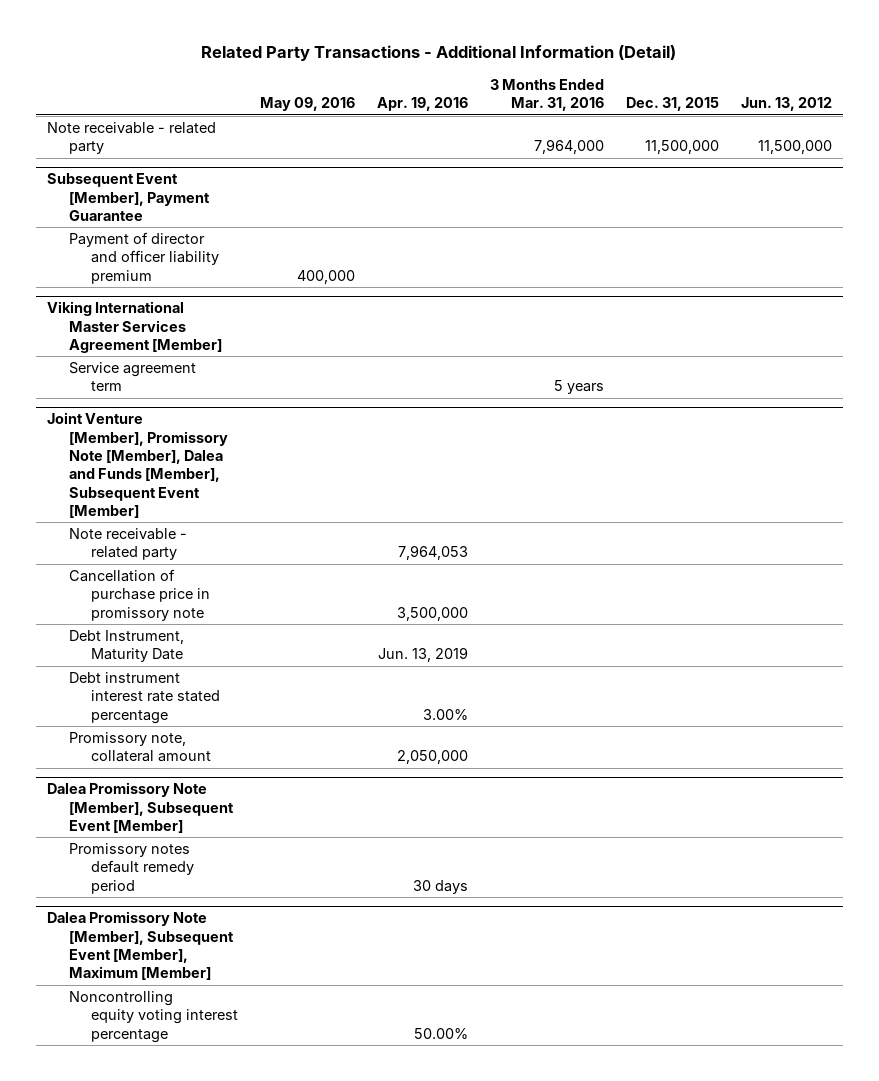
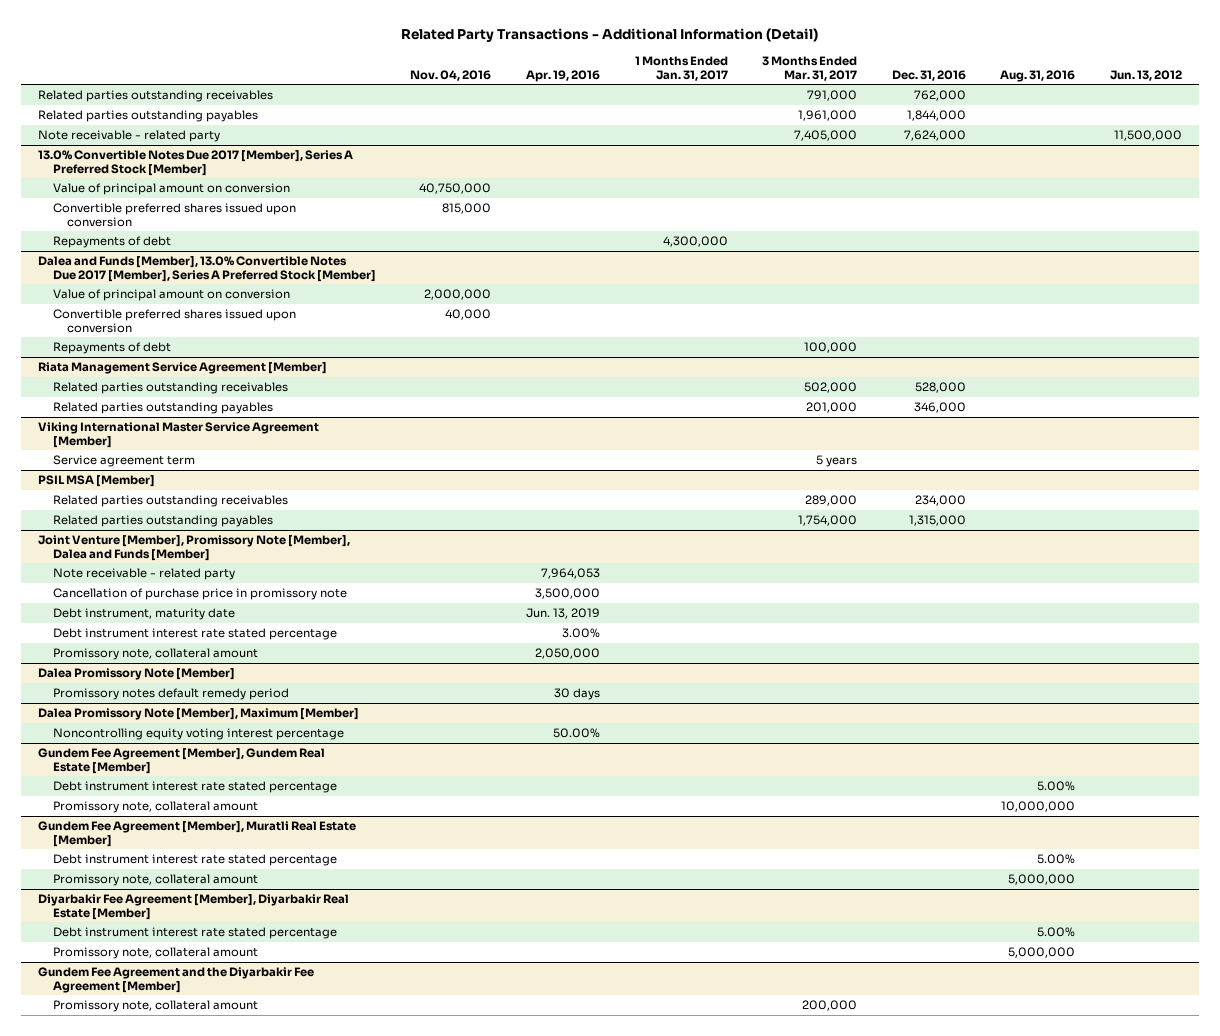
- | May 09, 2016 | Apr. 19, 2016 | 3 Months Ended Mar. 31, 2016 | Dec. 31, 2015 | Jun. 13, 2012
+ | Nov. 04, 2016 | Apr. 19, 2016 | 1 Months Ended Jan. 31, 2017 | 3 Months Ended Mar. 31, 2017 | Dec. 31, 2016 | Aug. 31, 2016 | Jun. 13, 2012
+ Related parties outstanding receivables | | | | 791,000 | 762,000 | |
+ Related parties outstanding payables | | | | 1,961,000 | 1,844,000 | |
- Subsequent Event [Member], Payment Guarantee
- Payment of director and officer liability premium | 400,000 | | | |
- Viking International Master Services Agreement [Member]
+ 13.0% Convertible Notes Due 2017 [Member], Series A Preferred Stock [Member]
+ Value of principal amount on conversion | 40,750,000 | | | | | |
+ Convertible preferred shares issued upon conversion | 815,000 | | | | | |
+ Repayments of debt | | | 4,300,000 | | | |
+ Dalea and Funds [Member], 13.0% Convertible Notes Due 2017 [Member], Series A Preferred Stock [Member]
+ Value of principal amount on conversion | 2,000,000 | | | | | |
+ Convertible preferred shares issued upon conversion | 40,000 | | | | | |
+ Repayments of debt | | | | 100,000 | | |
+ Riata Management Service Agreement [Member]
+ Related parties outstanding receivables | | | | 502,000 | 528,000 | |
+ Related parties outstanding payables | | | | 201,000 | 346,000 | |
+ Viking International Master Service Agreement [Member]
- Joint Venture [Member], Promissory Note [Member], Dalea and Funds [Member], Subsequent Event [Member]
+ PSIL MSA [Member]
+ Related parties outstanding receivables | | | | 289,000 | 234,000 | |
+ Related parties outstanding payables | | | | 1,754,000 | 1,315,000 | |
+ Joint Venture [Member], Promissory Note [Member], Dalea and Funds [Member]
- Debt Instrument, Maturity Date | | Jun. 13, 2019 | | |
+ Debt instrument, maturity date | | Jun. 13, 2019 | | | | |
- Dalea Promissory Note [Member], Subsequent Event [Member]
+ Dalea Promissory Note [Member]
- Dalea Promissory Note [Member], Subsequent Event [Member], Maximum [Member]
+ Dalea Promissory Note [Member], Maximum [Member]
+ Gundem Fee Agreement [Member], Gundem Real Estate [Member]
+ Debt instrument interest rate stated percentage | | | | | | 5.00% |
+ Promissory note, collateral amount | | | | | | 10,000,000 |
+ Gundem Fee Agreement [Member], Muratli Real Estate [Member]
+ Debt instrument interest rate stated percentage | | | | | | 5.00% |
+ Promissory note, collateral amount | | | | | | 5,000,000 |
+ Diyarbakir Fee Agreement [Member], Diyarbakir Real Estate [Member]
+ Debt instrument interest rate stated percentage | | | | | | 5.00% |
+ Promissory note, collateral amount | | | | | | 5,000,000 |
+ Gundem Fee Agreement and the Diyarbakir Fee Agreement [Member]
+ Promissory note, collateral amount | | | | 200,000 | | |

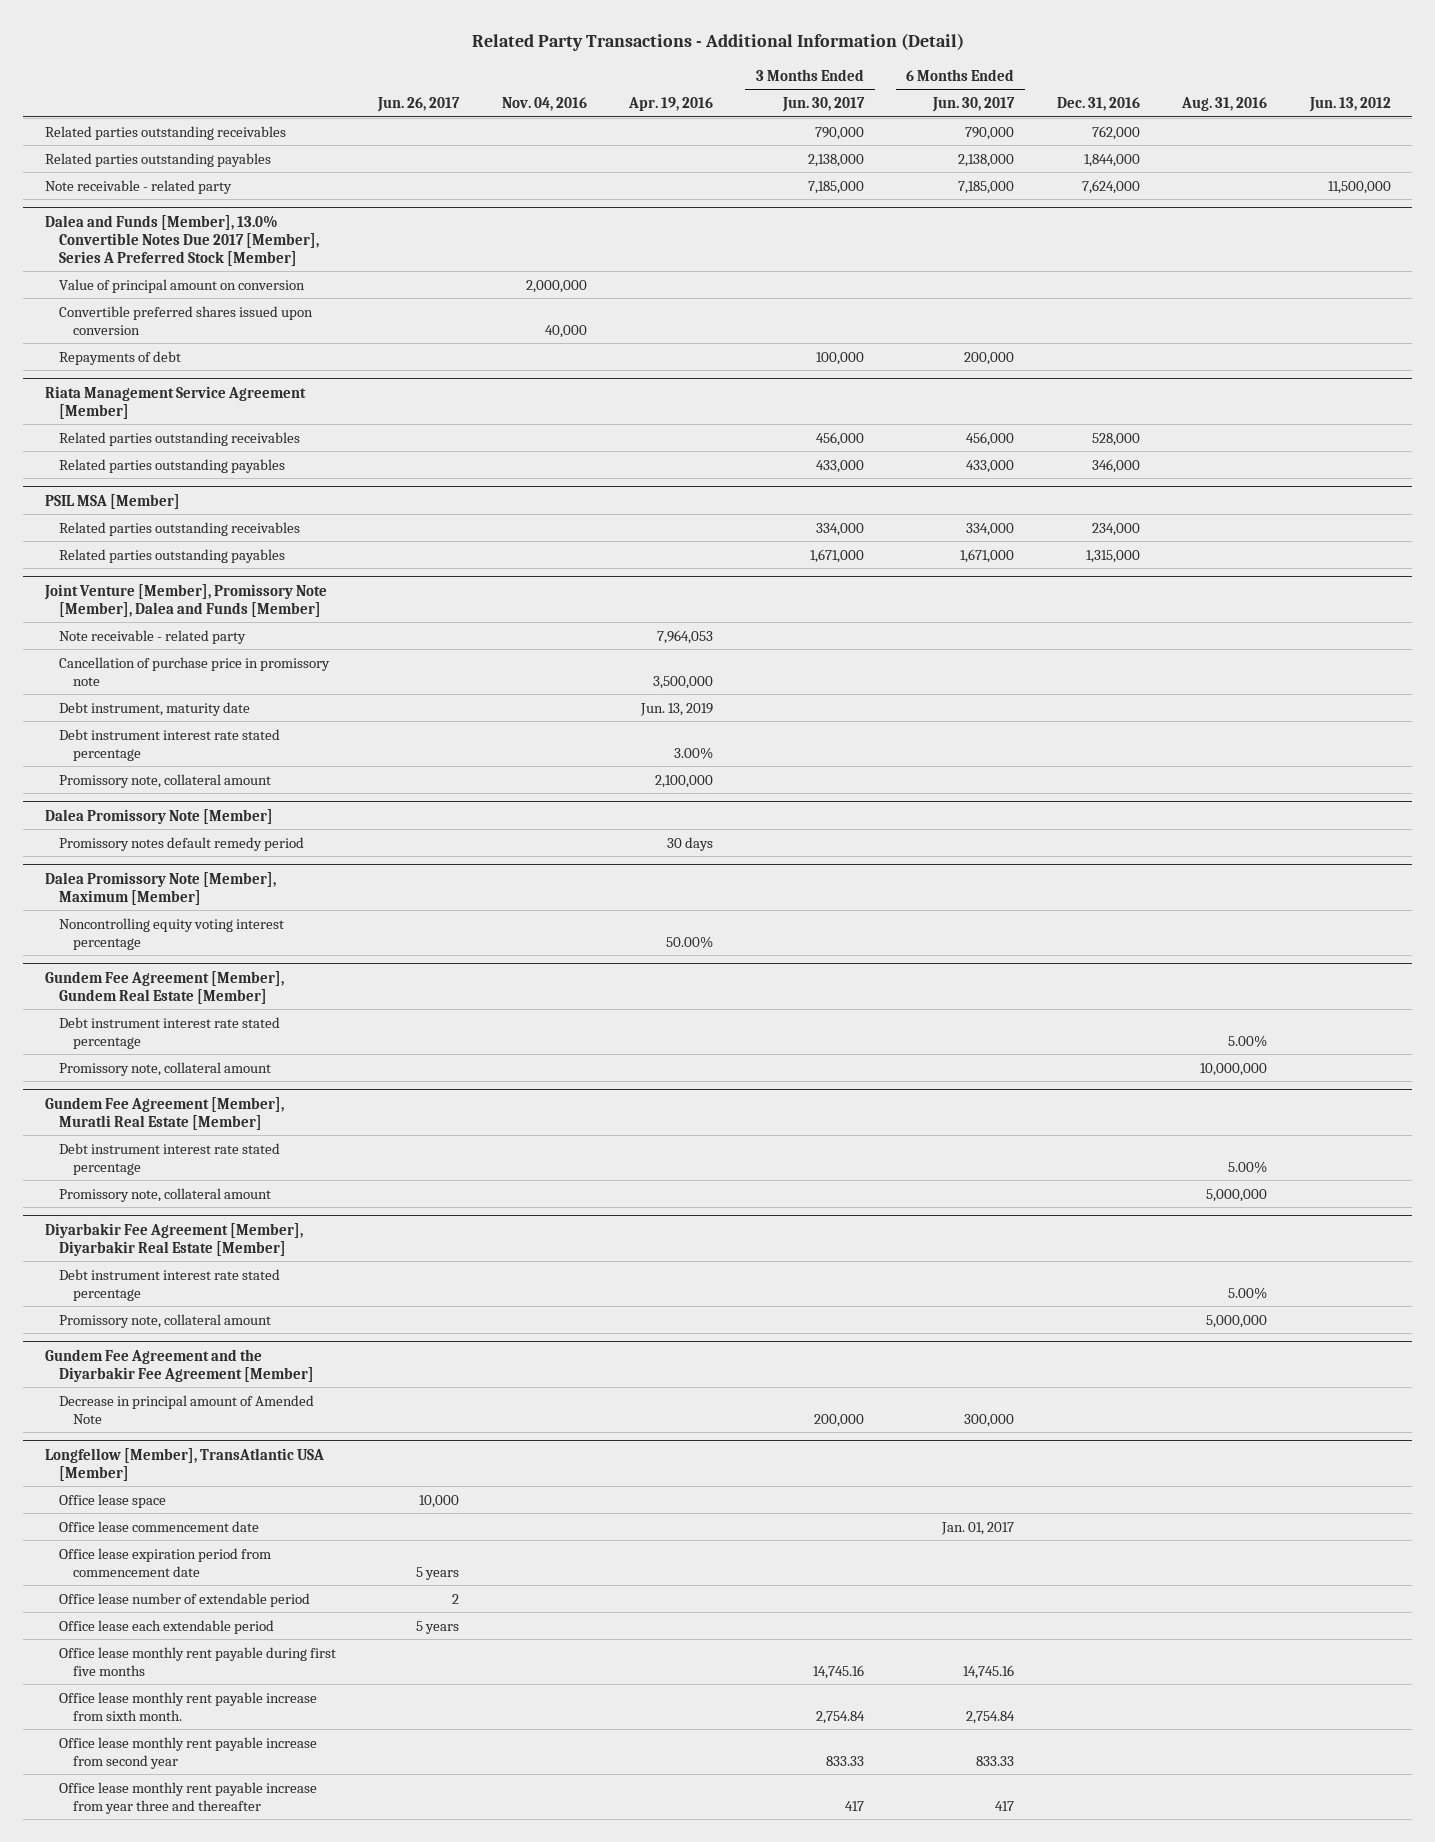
- | Nov. 04, 2016 | Apr. 19, 2016 | 1 Months Ended Jan. 31, 2017 | 3 Months Ended Mar. 31, 2017 | Dec. 31, 2016 | Aug. 31, 2016 | Jun. 13, 2012
+ | Jun. 26, 2017 | Nov. 04, 2016 | Apr. 19, 2016 | 3 Months Ended Jun. 30, 2017 | 6 Months Ended Jun. 30, 2017 | Dec. 31, 2016 | Aug. 31, 2016 | Jun. 13, 2012
- 13.0% Convertible Notes Due 2017 [Member], Series A Preferred Stock [Member]
- Value of principal amount on conversion | 40,750,000 | | | | | |
- Convertible preferred shares issued upon conversion | 815,000 | | | | | |
- Repayments of debt | | | 4,300,000 | | | |
- Viking International Master Service Agreement [Member]
- Service agreement term | | | | 5 years | | |
@ Joint Venture [Member], Promissory Note [Member], Dalea and Funds [Member]
- Promissory note, collateral amount | | 2,050,000 | | | | |
+ Promissory note, collateral amount | | | 2,100,000 | | | | |
@ Gundem Fee Agreement and the Diyarbakir Fee Agreement [Member]
- Promissory note, collateral amount | | | | 200,000 | | |
+ Decrease in principal amount of Amended Note | | | | 200,000 | 300,000 | | |
+ Longfellow [Member], TransAtlantic USA [Member]
+ Office lease space | 10,000 | | | | | | |
+ Office lease commencement date | | | | | Jan. 01, 2017 | | |
+ Office lease expiration period from commencement date | 5 years | | | | | | |
+ Office lease number of extendable period | 2 | | | | | | |
+ Office lease each extendable period | 5 years | | | | | | |
+ Office lease monthly rent payable during first five months | | | | 14,745.16 | 14,745.16 | | |
+ Office lease monthly rent payable increase from sixth month. | | | | 2,754.84 | 2,754.84 | | |
+ Office lease monthly rent payable increase from second year | | | | 833.33 | 833.33 | | |
+ Office lease monthly rent payable increase from year three and thereafter | | | | 417 | 417 | | |

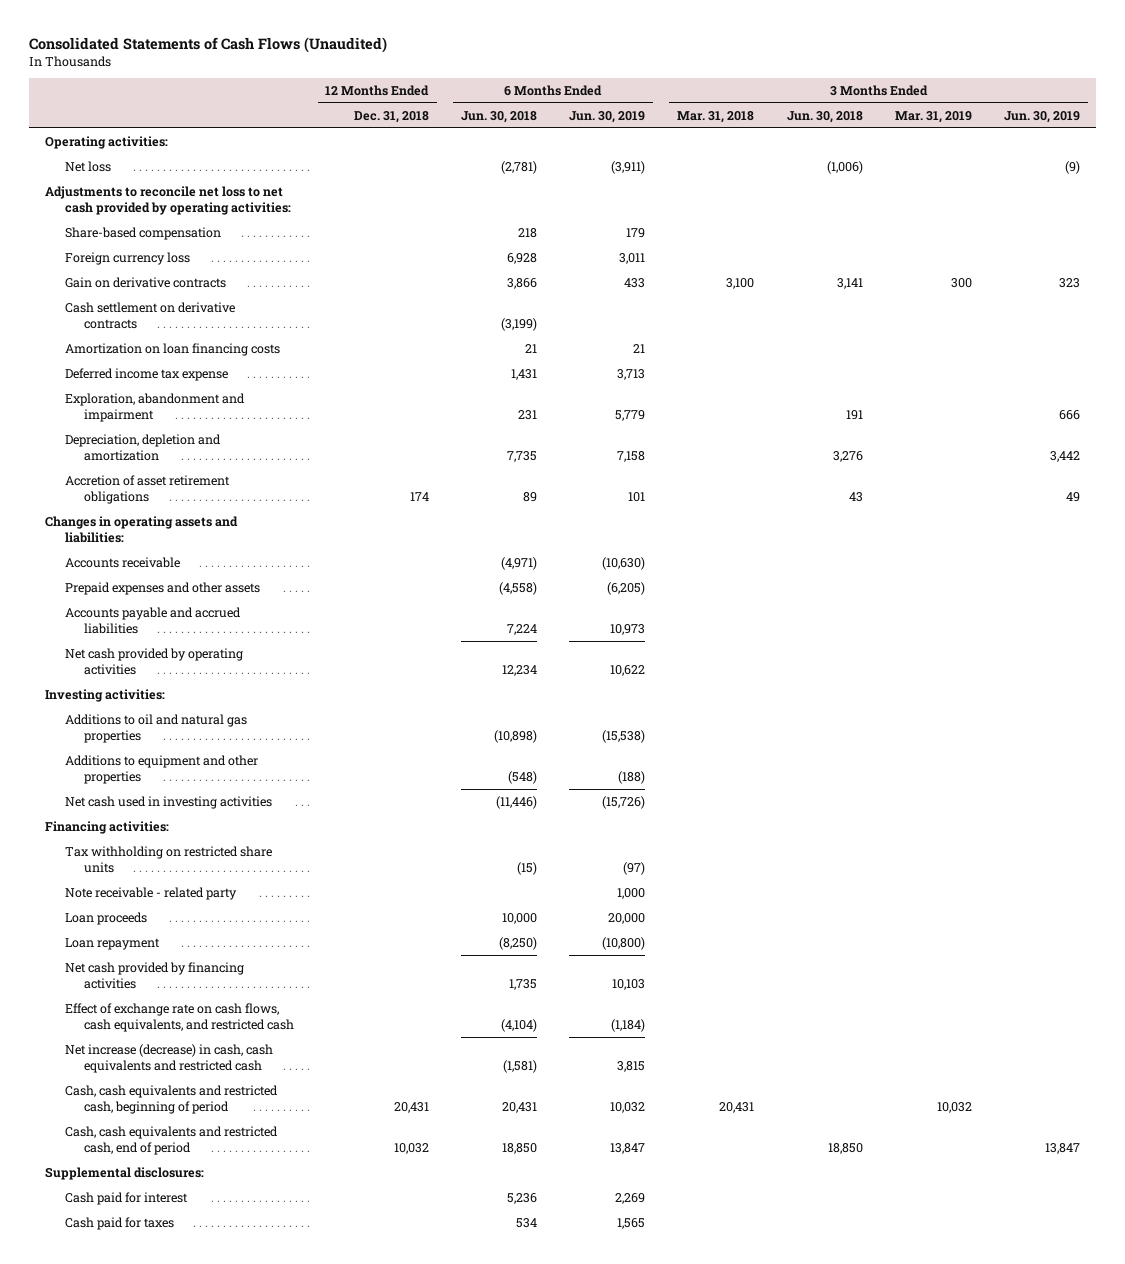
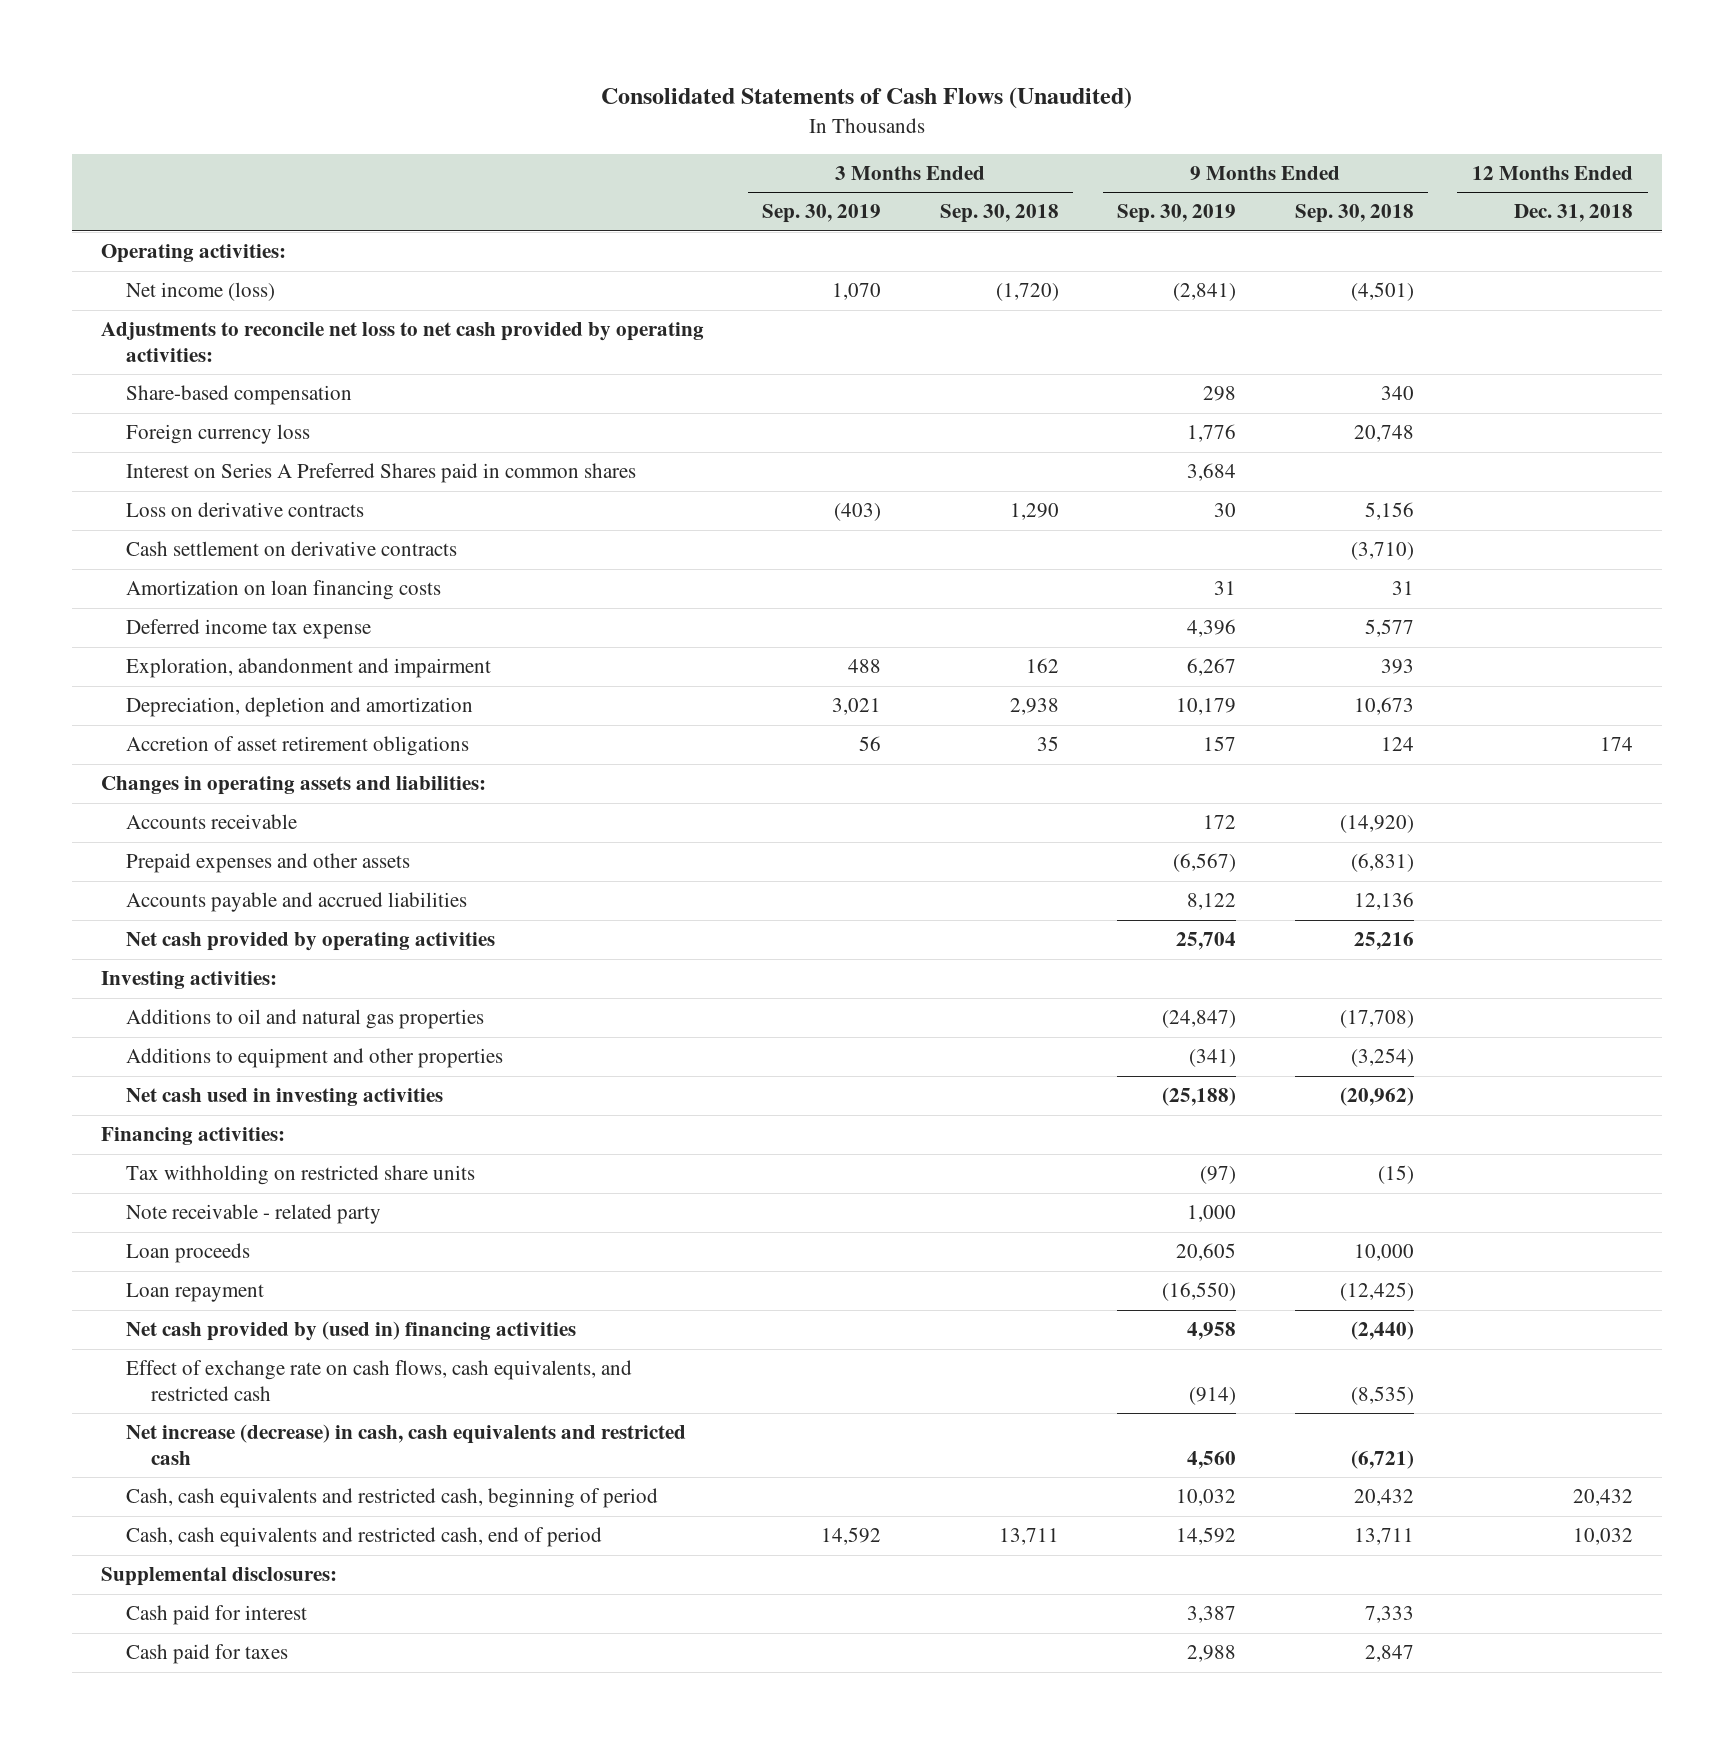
- | 12 Months Ended Dec. 31, 2018 | 6 Months Ended Jun. 30, 2018 | 6 Months Ended Jun. 30, 2019 | 3 Months Ended Mar. 31, 2018 | 3 Months Ended Jun. 30, 2018 | 3 Months Ended Mar. 31, 2019 | 3 Months Ended Jun. 30, 2019
+ | 3 Months Ended Sep. 30, 2019 | 3 Months Ended Sep. 30, 2018 | 9 Months Ended Sep. 30, 2019 | 9 Months Ended Sep. 30, 2018 | 12 Months Ended Dec. 31, 2018
- Net loss | | (2,781) | (3,911) | | (1,006) | | (9)
+ Net income (loss) | 1,070 | (1,720) | (2,841) | (4,501) |
- Gain on derivative contracts | | 3,866 | 433 | 3,100 | 3,141 | 300 | 323
+ Interest on Series A Preferred Shares paid in common shares | | | 3,684 | |
+ Loss on derivative contracts | (403) | 1,290 | 30 | 5,156 |
- Net cash provided by financing activities | | 1,735 | 10,103 | | | |
+ Net cash provided by (used in) financing activities | | | 4,958 | (2,440) |
- Cash, cash equivalents and restricted cash, beginning of period | 20,431 | 20,431 | 10,032 | 20,431 | | 10,032 |
+ Cash, cash equivalents and restricted cash, beginning of period | | | 10,032 | 20,432 | 20,432

